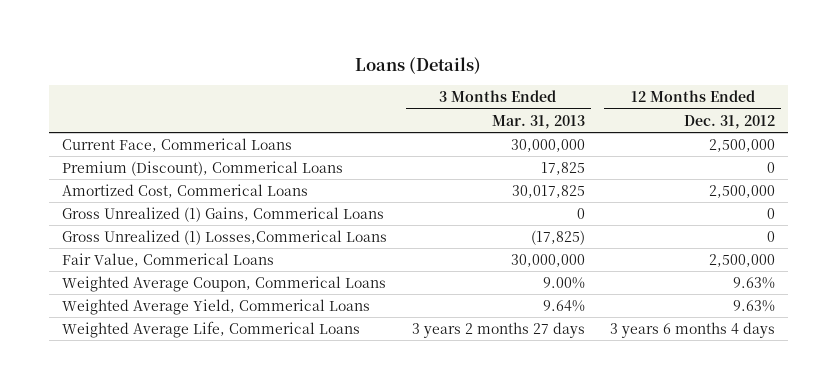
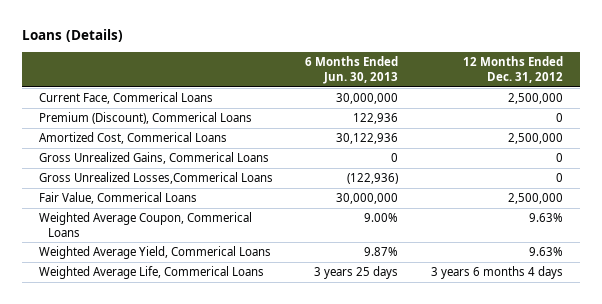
- | 3 Months Ended Mar. 31, 2013 | 12 Months Ended Dec. 31, 2012
+ | 6 Months Ended Jun. 30, 2013 | 12 Months Ended Dec. 31, 2012
- Gross Unrealized (1) Gains, Commerical Loans | 0 | 0
- Gross Unrealized (1) Losses,Commerical Loans | (17,825) | 0
+ Gross Unrealized Gains, Commerical Loans | 0 | 0
+ Gross Unrealized Losses,Commerical Loans | (122,936) | 0

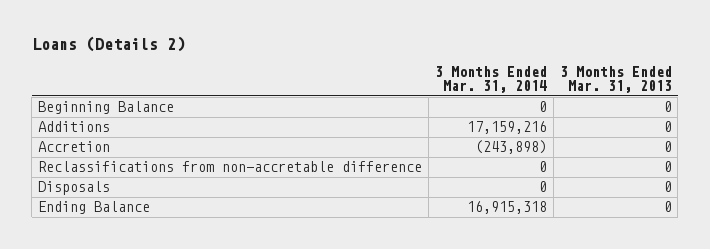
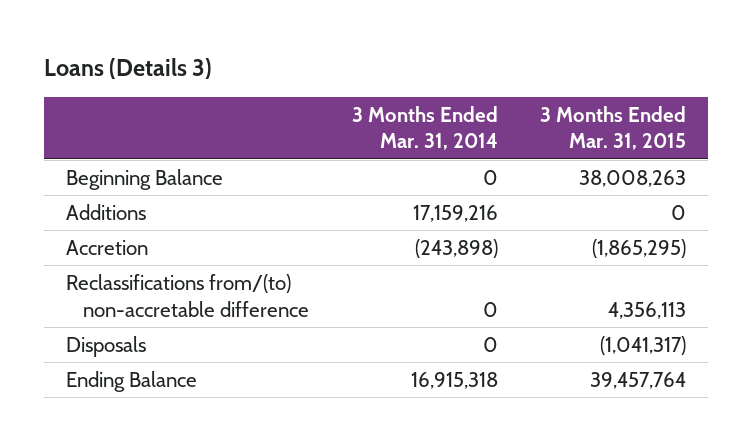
- Loans (Details 2)
+ Loans (Details 3)
- | 3 Months Ended Mar. 31, 2014 | 3 Months Ended Mar. 31, 2013
+ | 3 Months Ended Mar. 31, 2014 | 3 Months Ended Mar. 31, 2015
- Reclassifications from non-accretable difference | 0 | 0
+ Reclassifications from/(to) non-accretable difference | 0 | 4,356,113

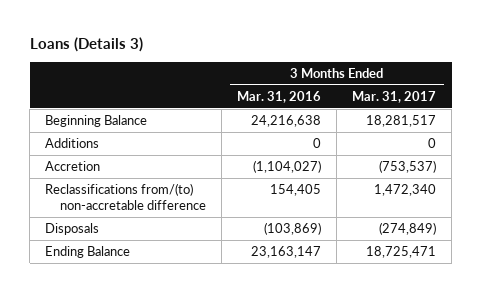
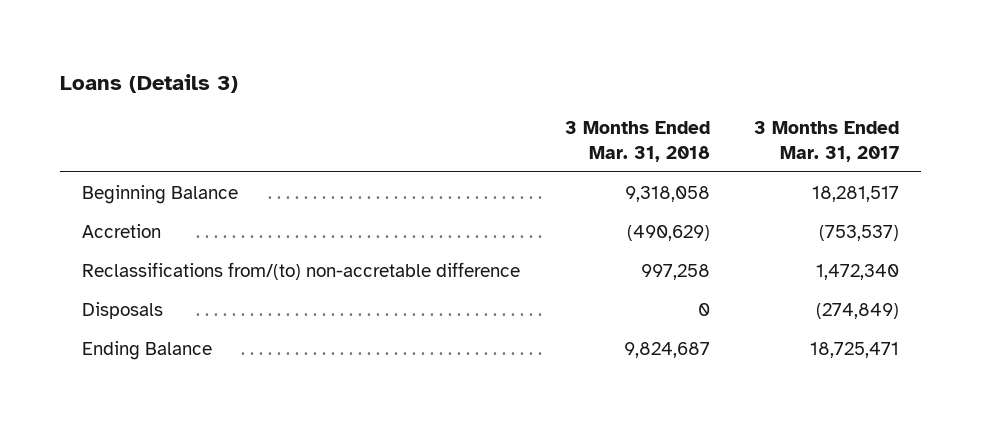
- | 3 Months Ended Mar. 31, 2016 | 3 Months Ended Mar. 31, 2017
+ | 3 Months Ended Mar. 31, 2018 | 3 Months Ended Mar. 31, 2017
- Additions | 0 | 0

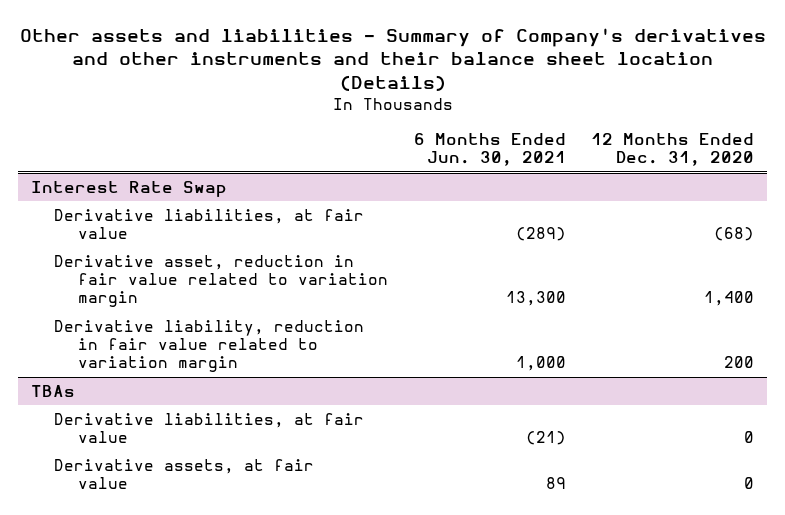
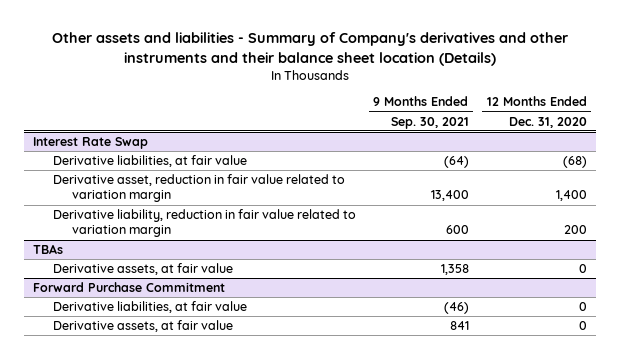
- | 6 Months Ended Jun. 30, 2021 | 12 Months Ended Dec. 31, 2020
+ | 9 Months Ended Sep. 30, 2021 | 12 Months Ended Dec. 31, 2020
@ TBAs
+ Derivative assets, at fair value | 1,358 | 0
+ Forward Purchase Commitment

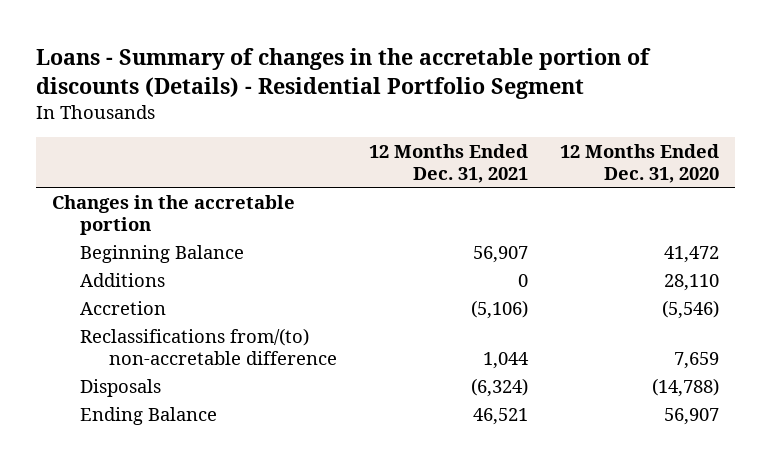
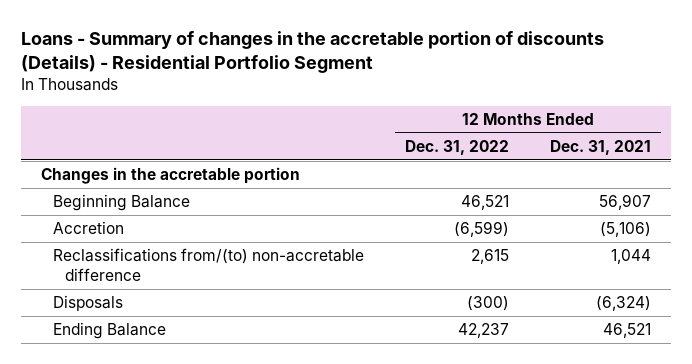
- | 12 Months Ended Dec. 31, 2021 | 12 Months Ended Dec. 31, 2020
+ | 12 Months Ended Dec. 31, 2022 | 12 Months Ended Dec. 31, 2021
- Additions | 0 | 28,110

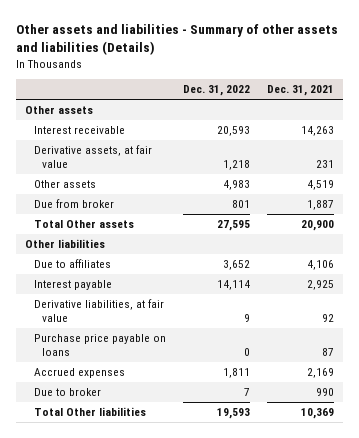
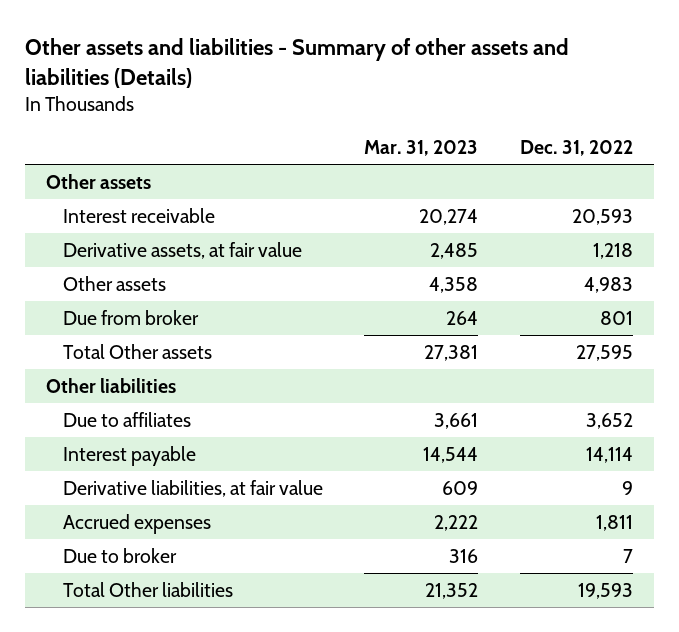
- | Dec. 31, 2022 | Dec. 31, 2021
+ | Mar. 31, 2023 | Dec. 31, 2022
- Purchase price payable on loans | 0 | 87

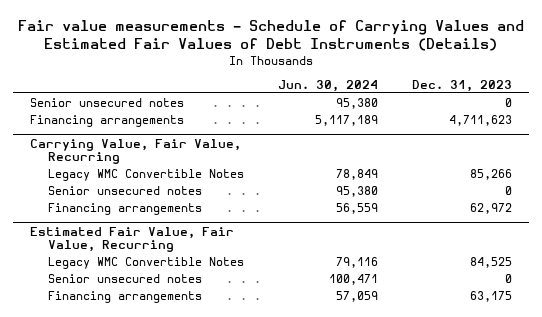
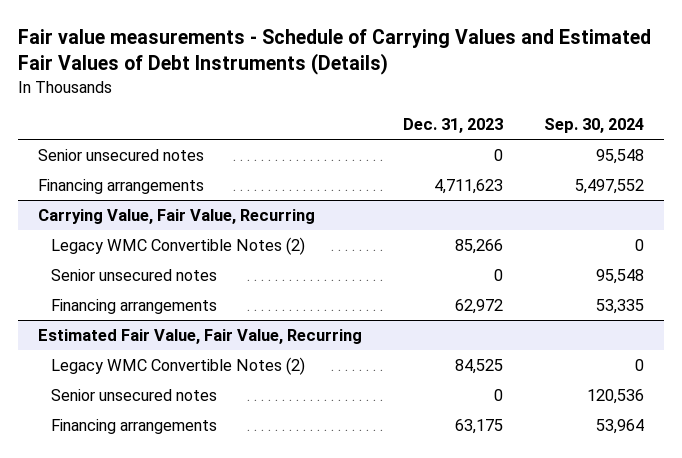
- | Jun. 30, 2024 | Dec. 31, 2023
+ | Dec. 31, 2023 | Sep. 30, 2024
@ Carrying Value, Fair Value, Recurring
- Legacy WMC Convertible Notes | 78,849 | 85,266
+ Legacy WMC Convertible Notes (2) | 85,266 | 0
@ Estimated Fair Value, Fair Value, Recurring
- Legacy WMC Convertible Notes | 79,116 | 84,525
+ Legacy WMC Convertible Notes (2) | 84,525 | 0

